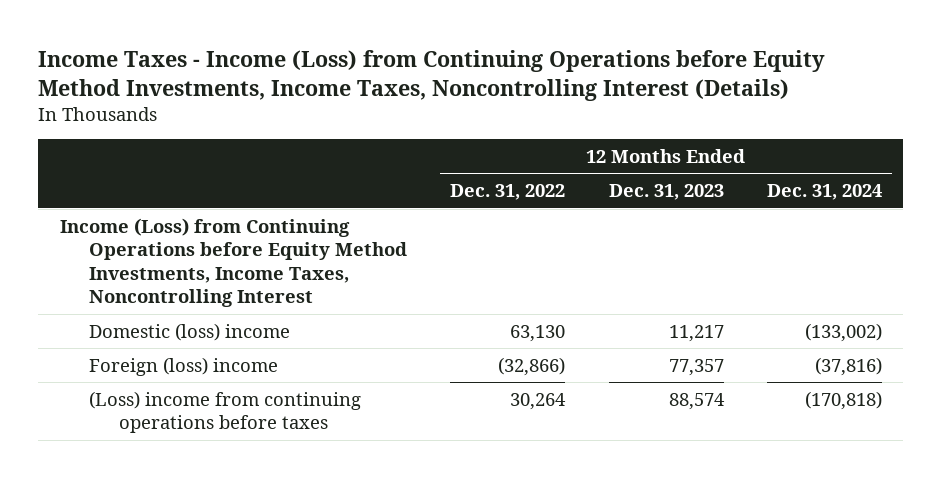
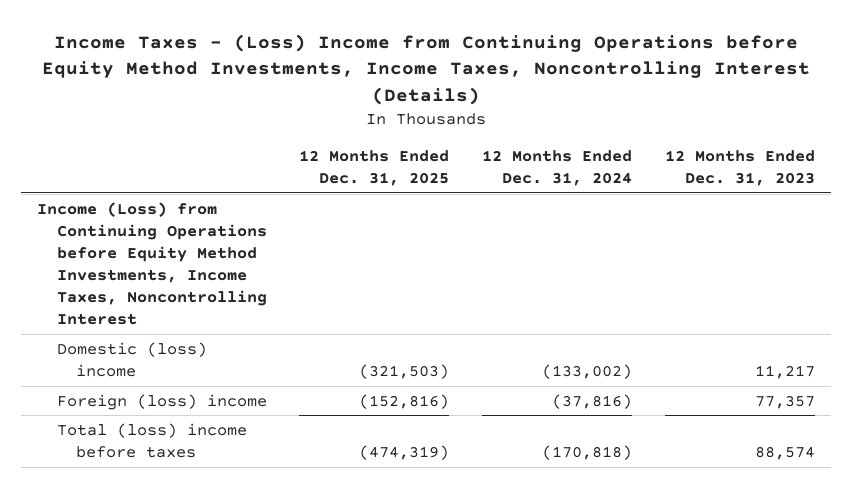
- Income Taxes - Income (Loss) from Continuing Operations before Equity Method Investments, Income Taxes, Noncontrolling Interest (Details)
+ Income Taxes - (Loss) Income from Continuing Operations before Equity Method Investments, Income Taxes, Noncontrolling Interest (Details)
- | 12 Months Ended Dec. 31, 2022 | 12 Months Ended Dec. 31, 2023 | 12 Months Ended Dec. 31, 2024
+ | 12 Months Ended Dec. 31, 2025 | 12 Months Ended Dec. 31, 2024 | 12 Months Ended Dec. 31, 2023
- (Loss) income from continuing operations before taxes | 30,264 | 88,574 | (170,818)
+ Total (loss) income before taxes | (474,319) | (170,818) | 88,574

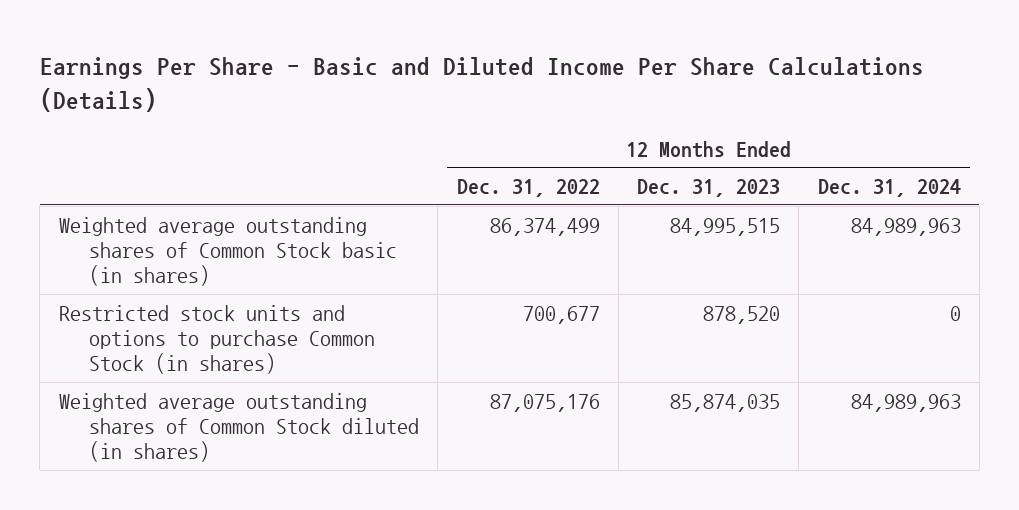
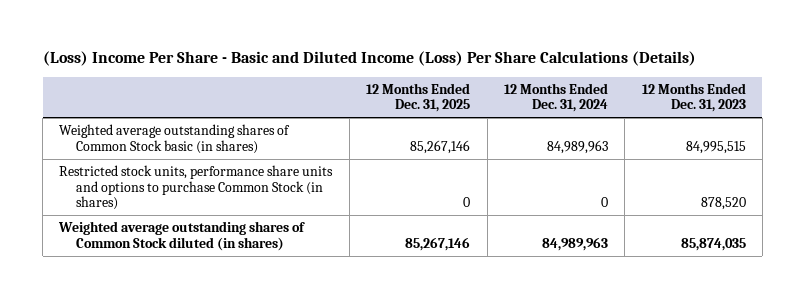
- Earnings Per Share - Basic and Diluted Income Per Share Calculations (Details)
+ (Loss) Income Per Share - Basic and Diluted Income (Loss) Per Share Calculations (Details)
- | 12 Months Ended Dec. 31, 2022 | 12 Months Ended Dec. 31, 2023 | 12 Months Ended Dec. 31, 2024
+ | 12 Months Ended Dec. 31, 2025 | 12 Months Ended Dec. 31, 2024 | 12 Months Ended Dec. 31, 2023
- Restricted stock units and options to purchase Common Stock (in shares) | 700,677 | 878,520 | 0
+ Restricted stock units, performance share units and options to purchase Common Stock (in shares) | 0 | 0 | 878,520

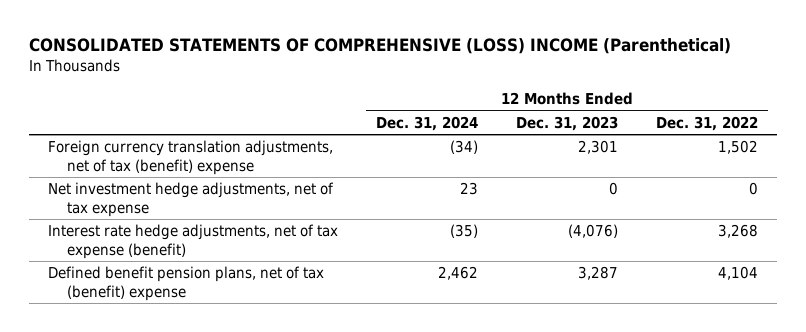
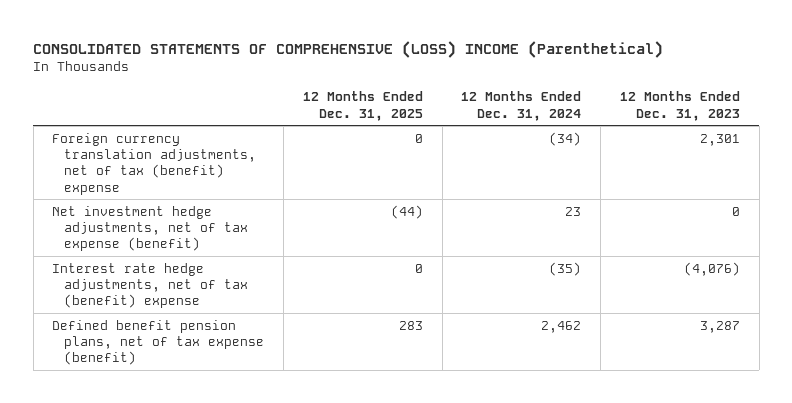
- | 12 Months Ended Dec. 31, 2024 | 12 Months Ended Dec. 31, 2023 | 12 Months Ended Dec. 31, 2022
+ | 12 Months Ended Dec. 31, 2025 | 12 Months Ended Dec. 31, 2024 | 12 Months Ended Dec. 31, 2023
- Net investment hedge adjustments, net of tax expense | 23 | 0 | 0
- Interest rate hedge adjustments, net of tax expense (benefit) | (35) | (4,076) | 3,268
- Defined benefit pension plans, net of tax (benefit) expense | 2,462 | 3,287 | 4,104
+ Net investment hedge adjustments, net of tax expense (benefit) | (44) | 23 | 0
+ Interest rate hedge adjustments, net of tax (benefit) expense | 0 | (35) | (4,076)
+ Defined benefit pension plans, net of tax expense (benefit) | 283 | 2,462 | 3,287

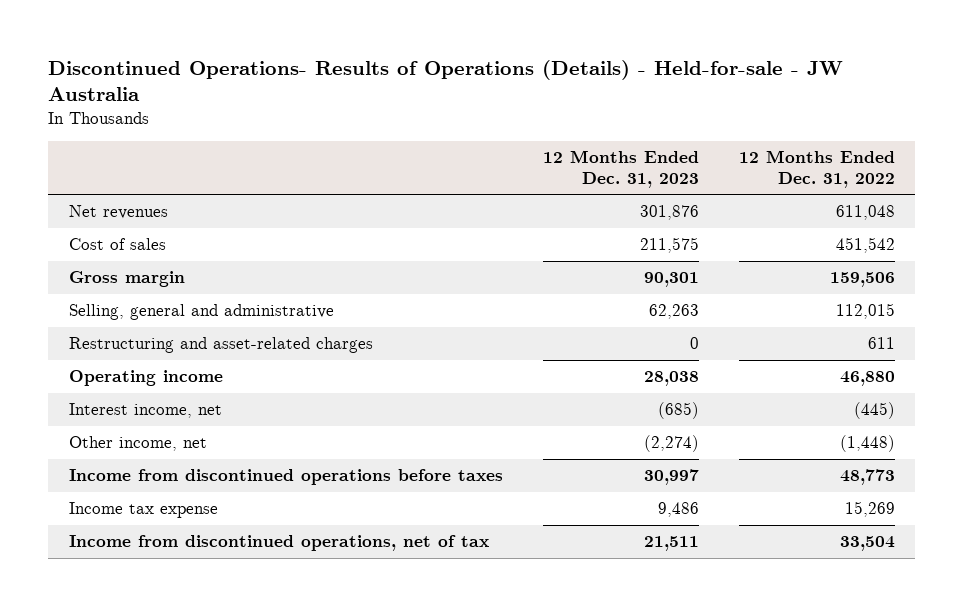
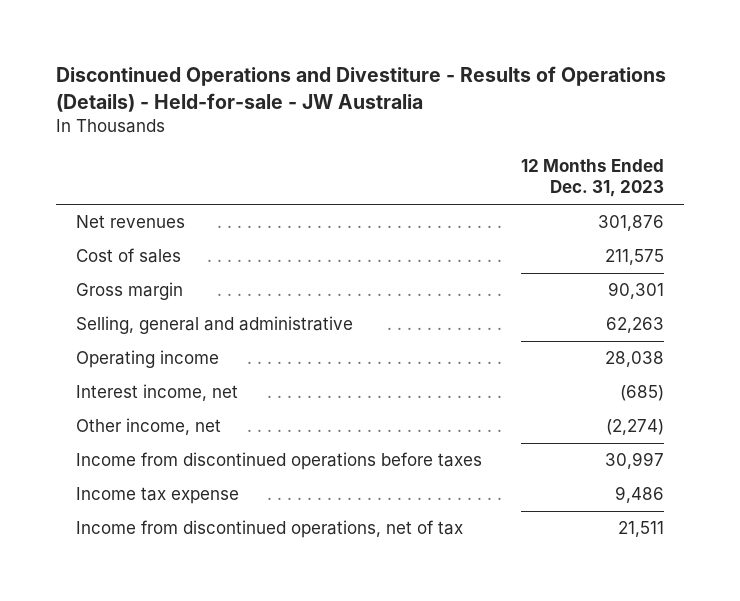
- Discontinued Operations- Results of Operations (Details) - Held-for-sale - JW Australia
+ Discontinued Operations and Divestiture - Results of Operations (Details) - Held-for-sale - JW Australia
- | 12 Months Ended Dec. 31, 2023 | 12 Months Ended Dec. 31, 2022
+ | 12 Months Ended Dec. 31, 2023
- Restructuring and asset-related charges | 0 | 611

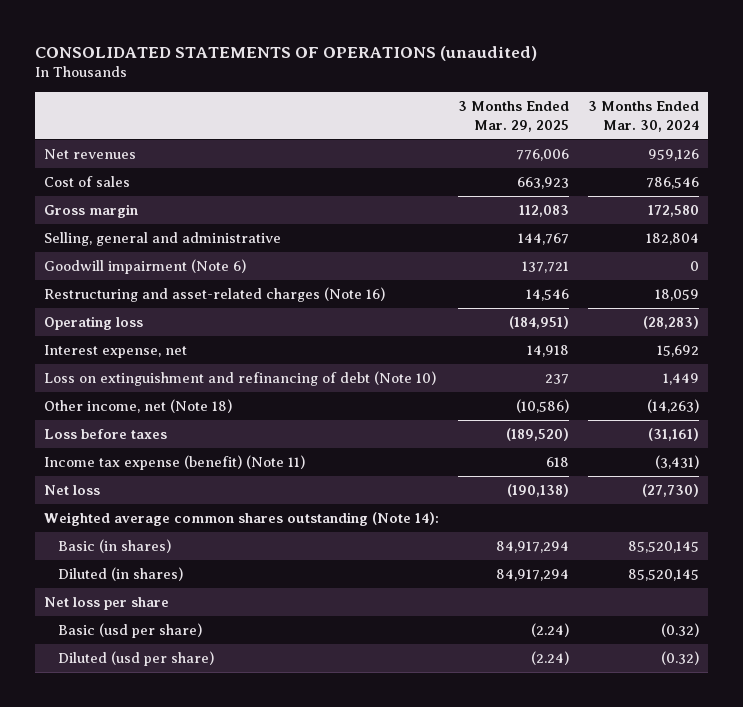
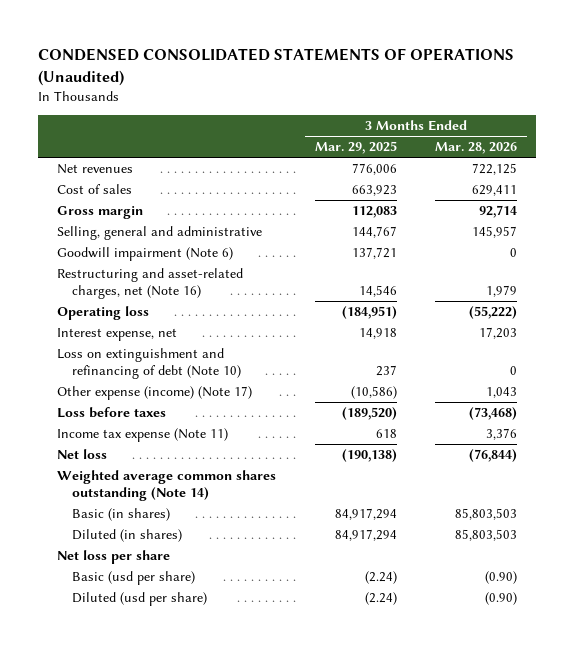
- CONSOLIDATED STATEMENTS OF OPERATIONS (unaudited)
+ CONDENSED CONSOLIDATED STATEMENTS OF OPERATIONS (Unaudited)
- | 3 Months Ended Mar. 29, 2025 | 3 Months Ended Mar. 30, 2024
+ | 3 Months Ended Mar. 29, 2025 | 3 Months Ended Mar. 28, 2026
- Restructuring and asset-related charges (Note 16) | 14,546 | 18,059
+ Restructuring and asset-related charges, net (Note 16) | 14,546 | 1,979
- Other income, net (Note 18) | (10,586) | (14,263)
+ Other expense (income) (Note 17) | (10,586) | 1,043
- Income tax expense (benefit) (Note 11) | 618 | (3,431)
+ Income tax expense (Note 11) | 618 | 3,376
- Weighted average common shares outstanding (Note 14):
+ Weighted average common shares outstanding (Note 14)

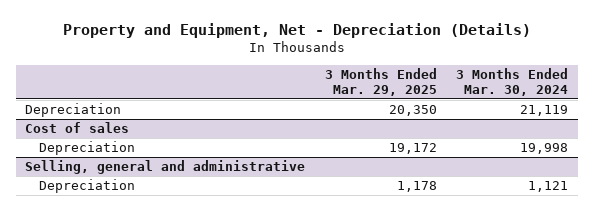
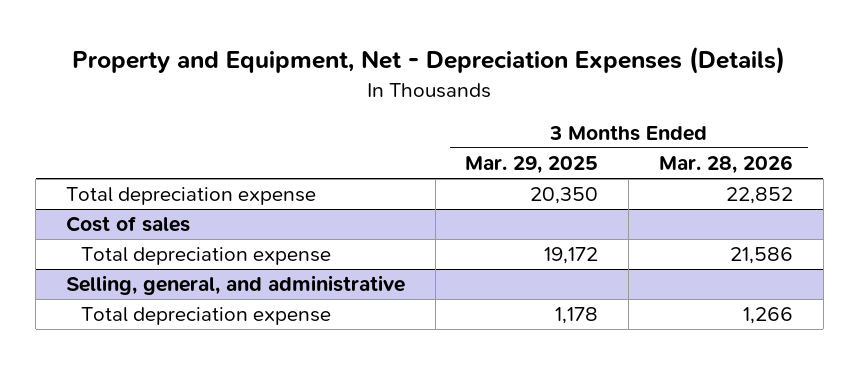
- Property and Equipment, Net - Depreciation (Details)
+ Property and Equipment, Net - Depreciation Expenses (Details)
- | 3 Months Ended Mar. 29, 2025 | 3 Months Ended Mar. 30, 2024
+ | 3 Months Ended Mar. 29, 2025 | 3 Months Ended Mar. 28, 2026
- Depreciation | 20,350 | 21,119
+ Total depreciation expense | 20,350 | 22,852
@ Cost of sales
- Depreciation | 19,172 | 19,998
- Selling, general and administrative
- Depreciation | 1,178 | 1,121
@ Cost of sales
+ Total depreciation expense | 19,172 | 21,586
+ Selling, general, and administrative
+ Total depreciation expense | 1,178 | 1,266

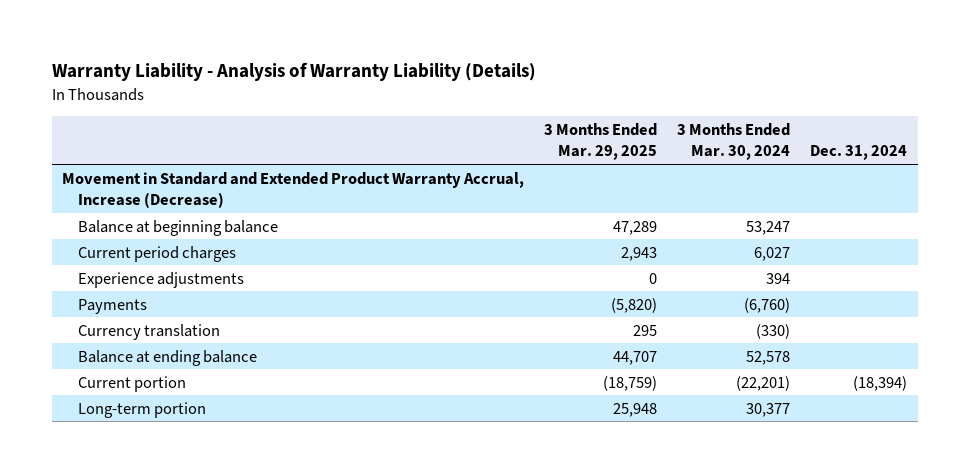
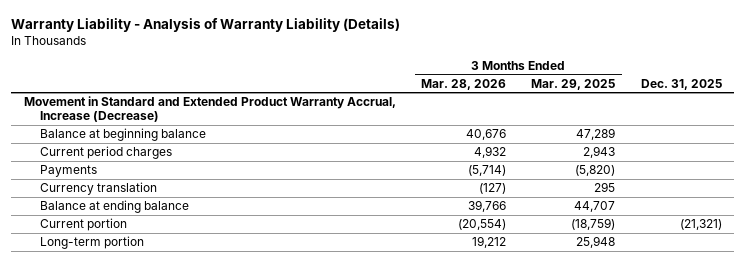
- | 3 Months Ended Mar. 29, 2025 | 3 Months Ended Mar. 30, 2024 | Dec. 31, 2024
+ | 3 Months Ended Mar. 28, 2026 | 3 Months Ended Mar. 29, 2025 | Dec. 31, 2025
- Experience adjustments | 0 | 394 |

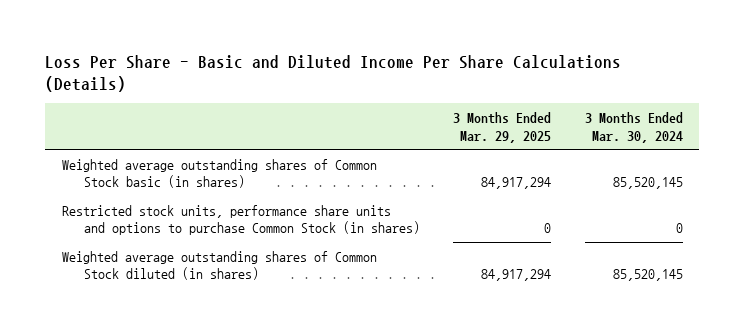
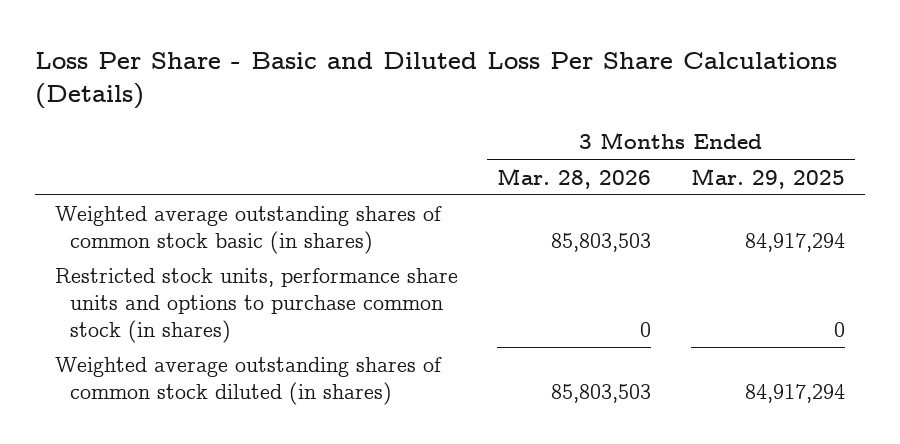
- Loss Per Share - Basic and Diluted Income Per Share Calculations (Details)
+ Loss Per Share - Basic and Diluted Loss Per Share Calculations (Details)
- | 3 Months Ended Mar. 29, 2025 | 3 Months Ended Mar. 30, 2024
+ | 3 Months Ended Mar. 28, 2026 | 3 Months Ended Mar. 29, 2025
- Weighted average outstanding shares of Common Stock basic (in shares) | 84,917,294 | 85,520,145
- Restricted stock units, performance share units and options to purchase Common Stock (in shares) | 0 | 0
- Weighted average outstanding shares of Common Stock diluted (in shares) | 84,917,294 | 85,520,145
+ Weighted average outstanding shares of common stock basic (in shares) | 85,803,503 | 84,917,294
+ Restricted stock units, performance share units and options to purchase common stock (in shares) | 0 | 0
+ Weighted average outstanding shares of common stock diluted (in shares) | 85,803,503 | 84,917,294

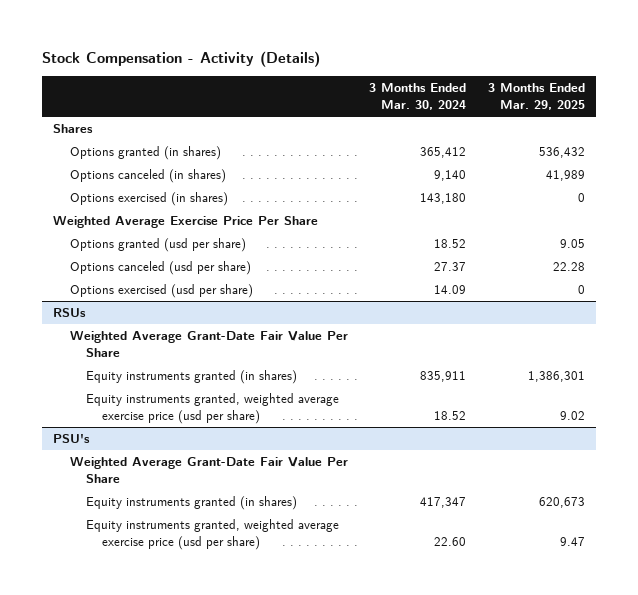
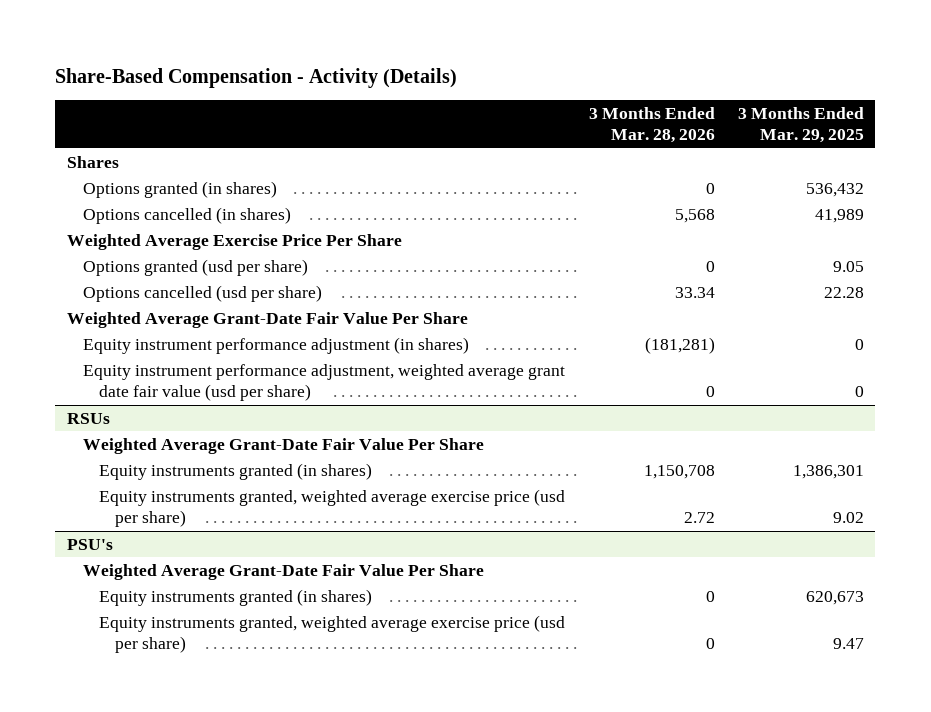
- Stock Compensation - Activity (Details)
+ Share-Based Compensation - Activity (Details)
- | 3 Months Ended Mar. 30, 2024 | 3 Months Ended Mar. 29, 2025
+ | 3 Months Ended Mar. 28, 2026 | 3 Months Ended Mar. 29, 2025
- Options canceled (in shares) | 9,140 | 41,989
- Options exercised (in shares) | 143,180 | 0
+ Options cancelled (in shares) | 5,568 | 41,989
- Options canceled (usd per share) | 27.37 | 22.28
- Options exercised (usd per share) | 14.09 | 0
+ Options cancelled (usd per share) | 33.34 | 22.28
+ Weighted Average Grant-Date Fair Value Per Share
+ Equity instrument performance adjustment (in shares) | (181,281) | 0
+ Equity instrument performance adjustment, weighted average grant date fair value (usd per share) | 0 | 0

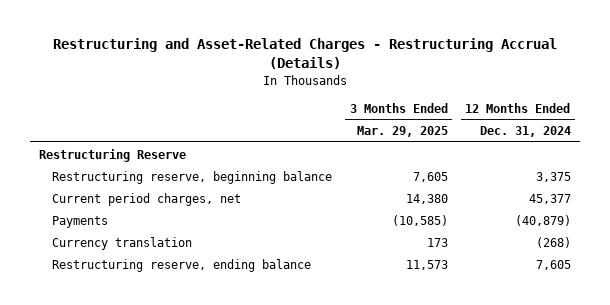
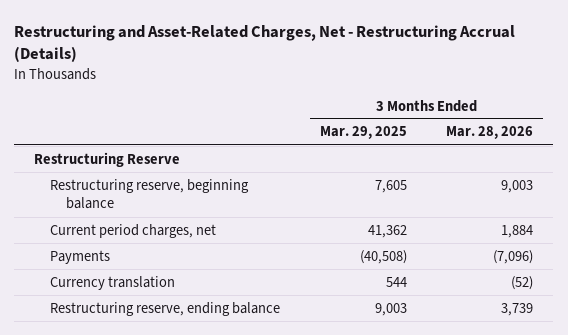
- Restructuring and Asset-Related Charges - Restructuring Accrual (Details)
+ Restructuring and Asset-Related Charges, Net - Restructuring Accrual (Details)
- | 3 Months Ended Mar. 29, 2025 | 12 Months Ended Dec. 31, 2024
+ | 3 Months Ended Mar. 29, 2025 | 3 Months Ended Mar. 28, 2026
- Current period charges, net | 14,380 | 45,377
- Payments | (10,585) | (40,879)
- Currency translation | 173 | (268)
- Restructuring reserve, ending balance | 11,573 | 7,605
+ Current period charges, net | 41,362 | 1,884
+ Payments | (40,508) | (7,096)
+ Currency translation | 544 | (52)
+ Restructuring reserve, ending balance | 9,003 | 3,739

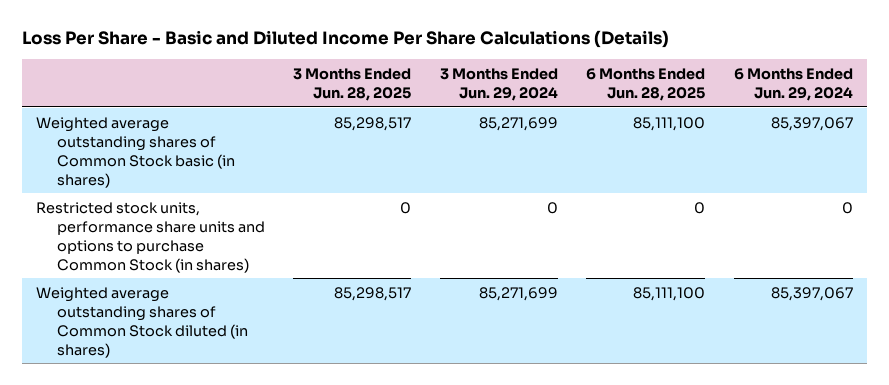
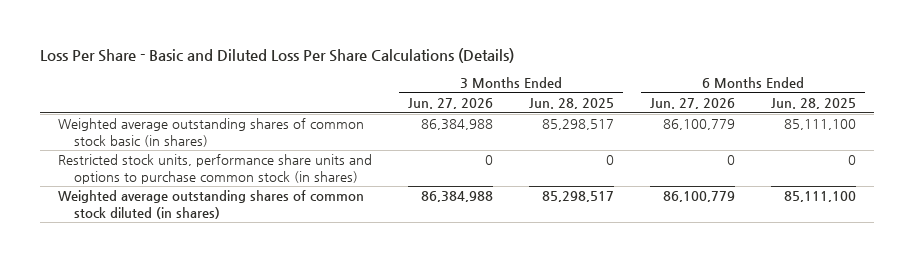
- Loss Per Share - Basic and Diluted Income Per Share Calculations (Details)
+ Loss Per Share - Basic and Diluted Loss Per Share Calculations (Details)
- | 3 Months Ended Jun. 28, 2025 | 3 Months Ended Jun. 29, 2024 | 6 Months Ended Jun. 28, 2025 | 6 Months Ended Jun. 29, 2024
+ | 3 Months Ended Jun. 27, 2026 | 3 Months Ended Jun. 28, 2025 | 6 Months Ended Jun. 27, 2026 | 6 Months Ended Jun. 28, 2025
- Weighted average outstanding shares of Common Stock basic (in shares) | 85,298,517 | 85,271,699 | 85,111,100 | 85,397,067
- Restricted stock units, performance share units and options to purchase Common Stock (in shares) | 0 | 0 | 0 | 0
- Weighted average outstanding shares of Common Stock diluted (in shares) | 85,298,517 | 85,271,699 | 85,111,100 | 85,397,067
+ Weighted average outstanding shares of common stock basic (in shares) | 86,384,988 | 85,298,517 | 86,100,779 | 85,111,100
+ Restricted stock units, performance share units and options to purchase common stock (in shares) | 0 | 0 | 0 | 0
+ Weighted average outstanding shares of common stock diluted (in shares) | 86,384,988 | 85,298,517 | 86,100,779 | 85,111,100

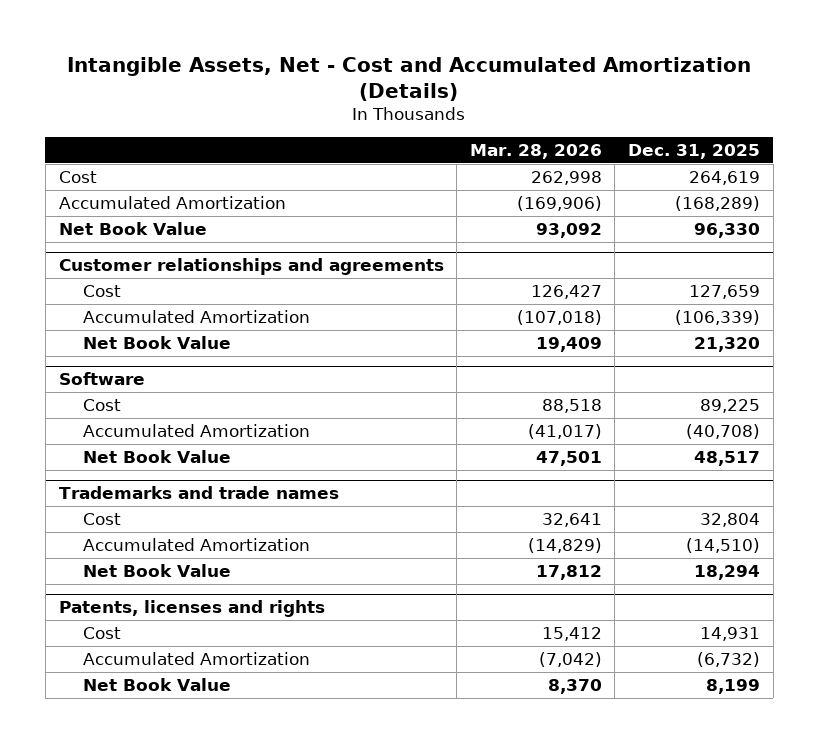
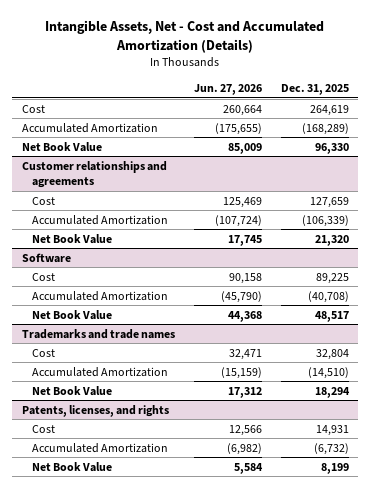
- | Mar. 28, 2026 | Dec. 31, 2025
+ | Jun. 27, 2026 | Dec. 31, 2025
- Patents, licenses and rights
+ Patents, licenses, and rights

